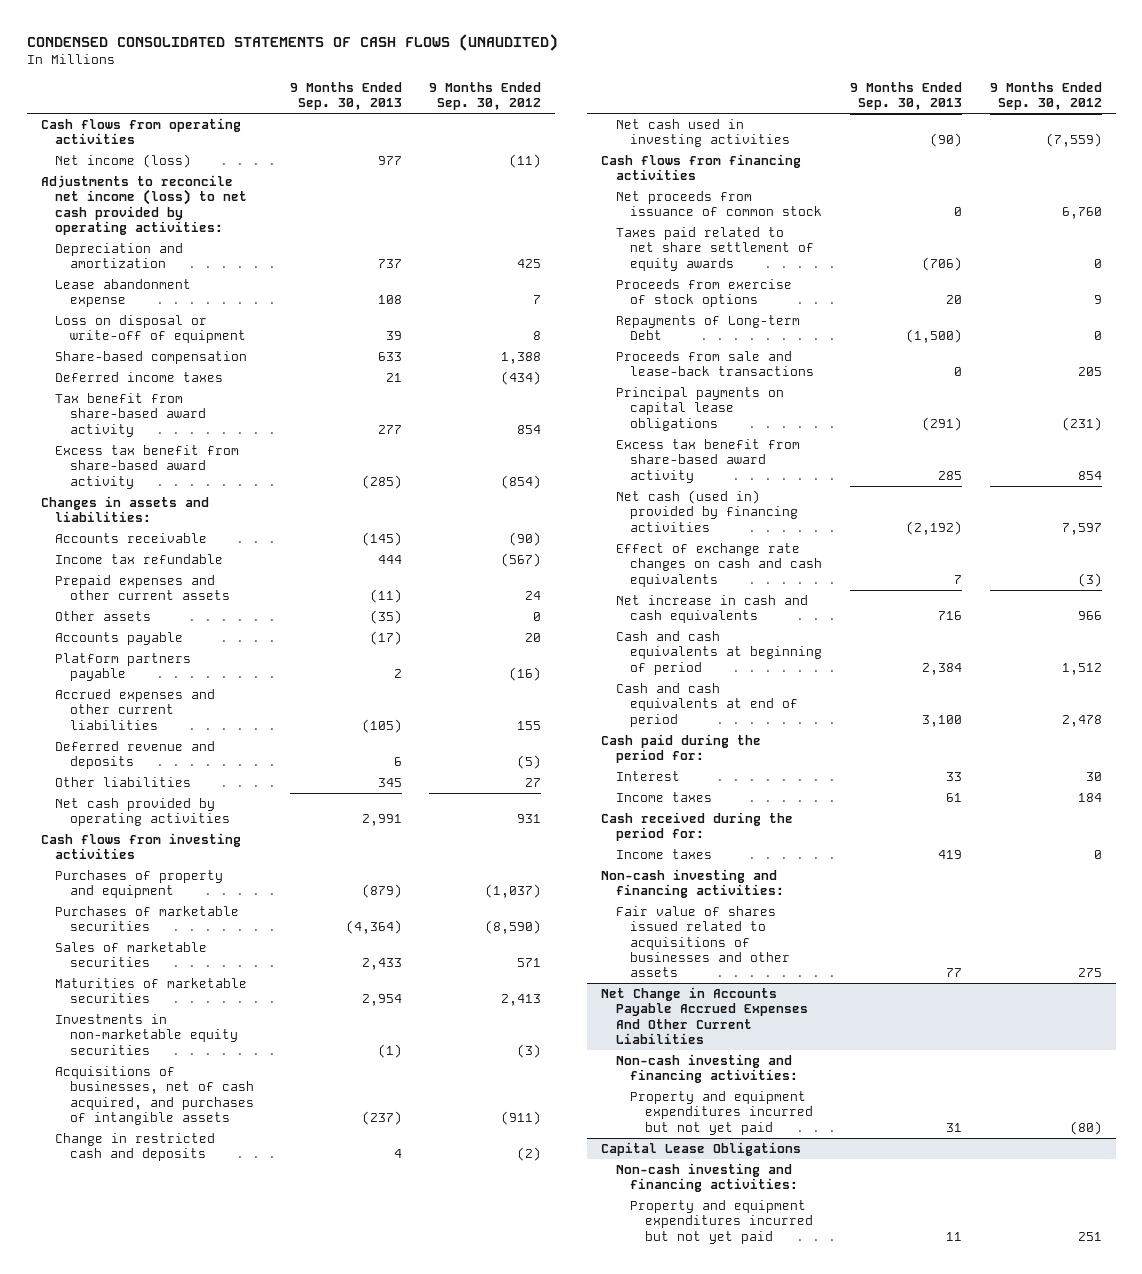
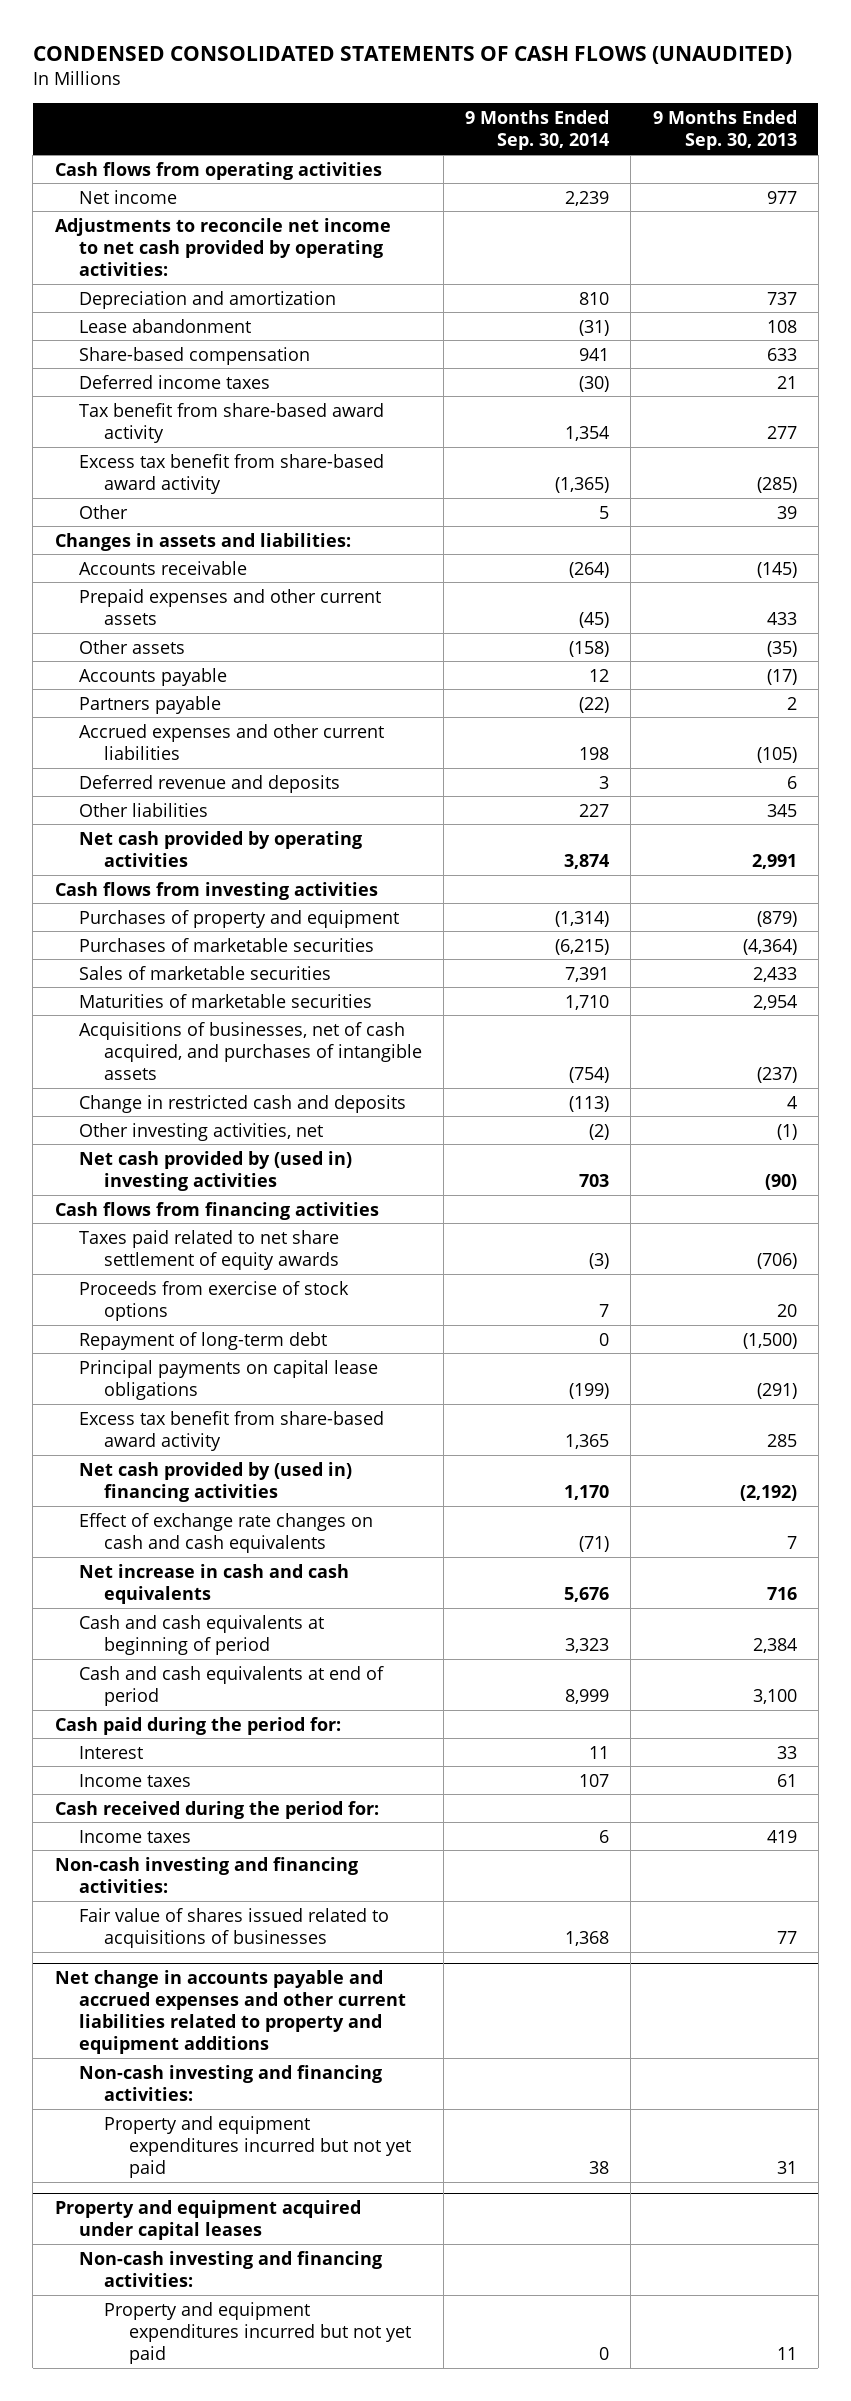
- | 9 Months Ended Sep. 30, 2013 | 9 Months Ended Sep. 30, 2012
+ | 9 Months Ended Sep. 30, 2014 | 9 Months Ended Sep. 30, 2013
- Net income (loss) | 977 | (11)
- Adjustments to reconcile net income (loss) to net cash provided by operating activities:
+ Net income | 2,239 | 977
+ Adjustments to reconcile net income to net cash provided by operating activities:
- Lease abandonment expense | 108 | 7
- Loss on disposal or write-off of equipment | 39 | 8
+ Lease abandonment | (31) | 108
+ Other | 5 | 39
- Income tax refundable | 444 | (567)
- Prepaid expenses and other current assets | (11) | 24
+ Prepaid expenses and other current assets | (45) | 433
- Platform partners payable | 2 | (16)
+ Partners payable | (22) | 2
- Investments in non-marketable equity securities | (1) | (3)
- Net cash used in investing activities | (90) | (7,559)
+ Other investing activities, net | (2) | (1)
+ Net cash provided by (used in) investing activities | 703 | (90)
- Net proceeds from issuance of common stock | 0 | 6,760
- Repayments of Long-term Debt | (1,500) | 0
- Proceeds from sale and lease-back transactions | 0 | 205
+ Repayment of long-term debt | 0 | (1,500)
- Net cash (used in) provided by financing activities | (2,192) | 7,597
+ Net cash provided by (used in) financing activities | 1,170 | (2,192)
- Fair value of shares issued related to acquisitions of businesses and other assets | 77 | 275
- Net Change in Accounts Payable Accrued Expenses And Other Current Liabilities
+ Fair value of shares issued related to acquisitions of businesses | 1,368 | 77
+ Net change in accounts payable and accrued expenses and other current liabilities related to property and equipment additions
- Capital Lease Obligations
+ Property and equipment acquired under capital leases

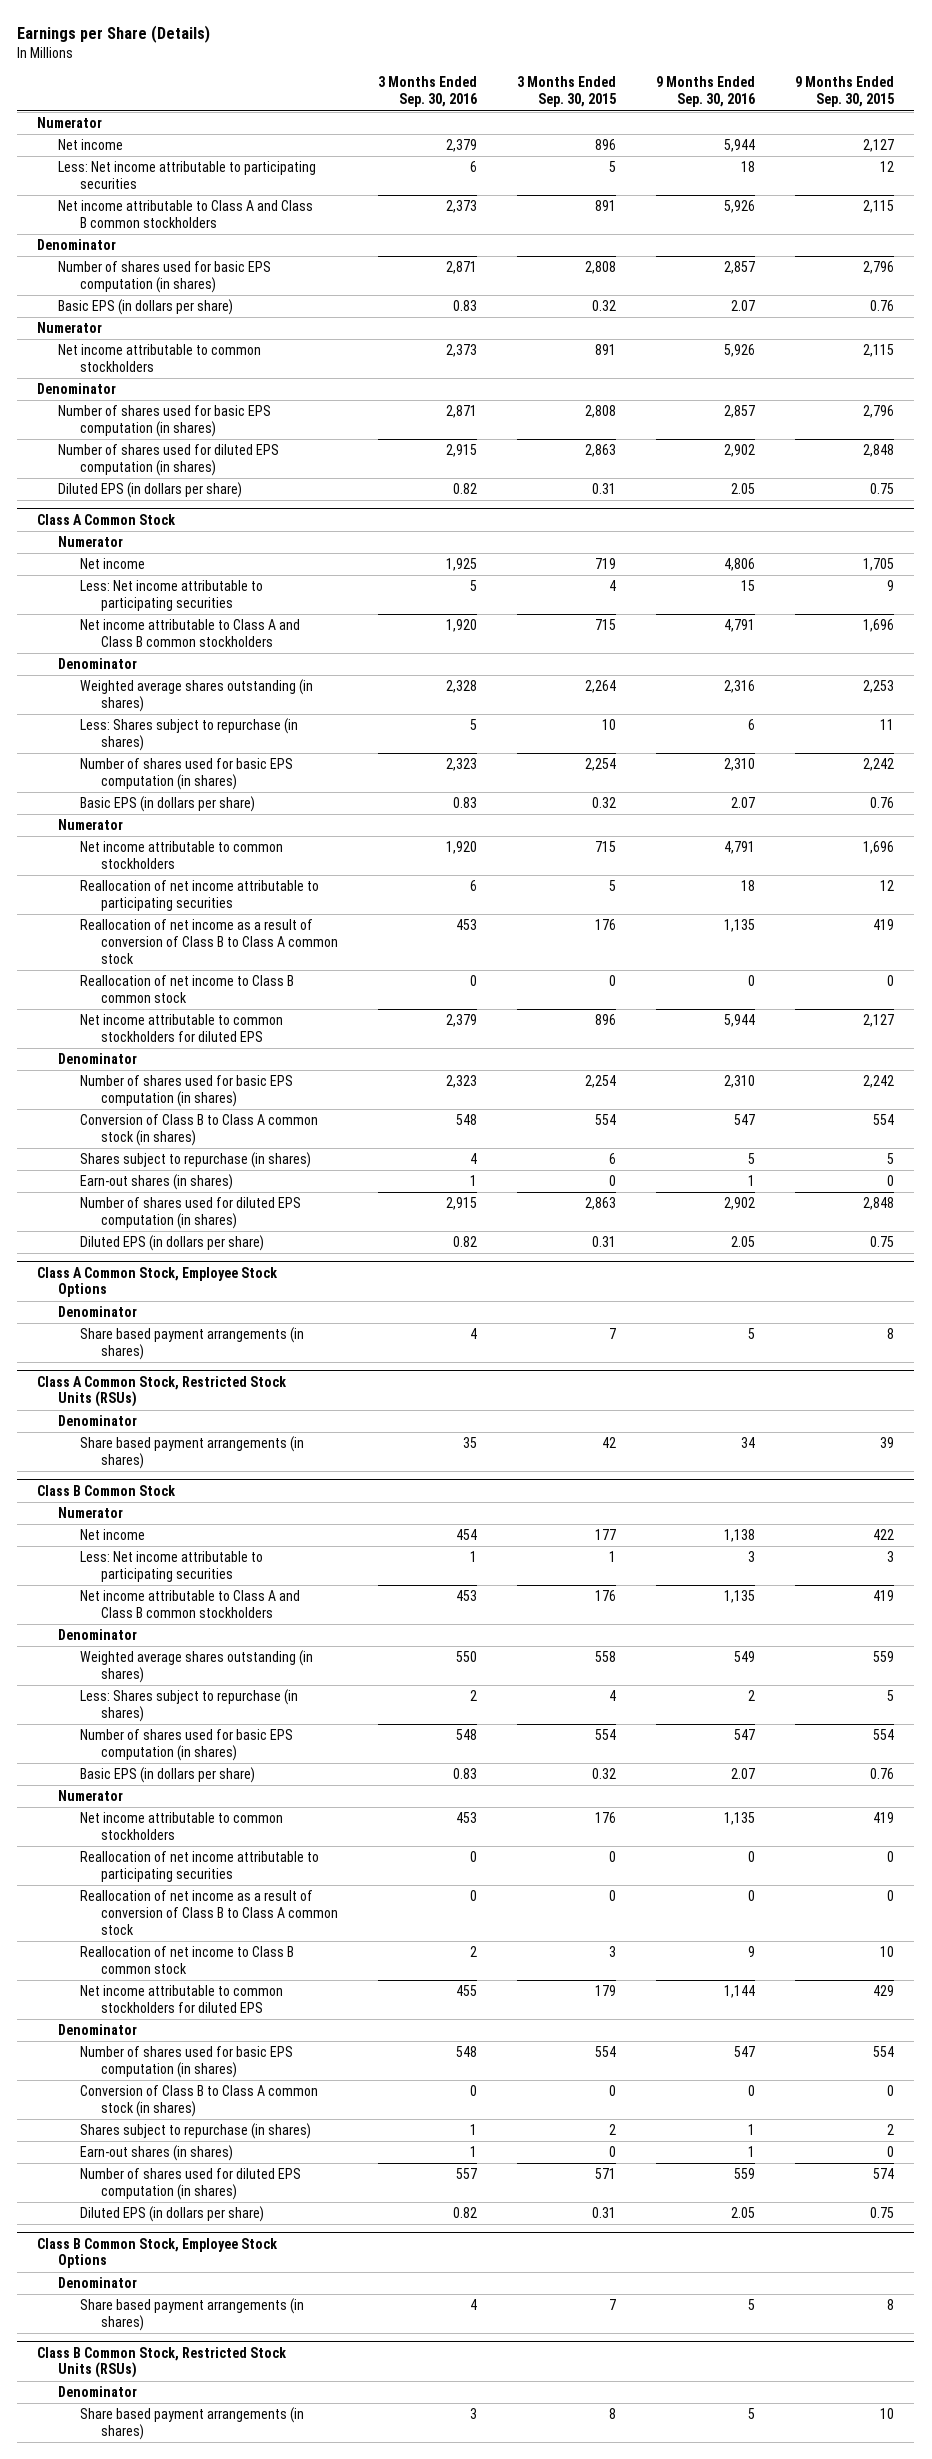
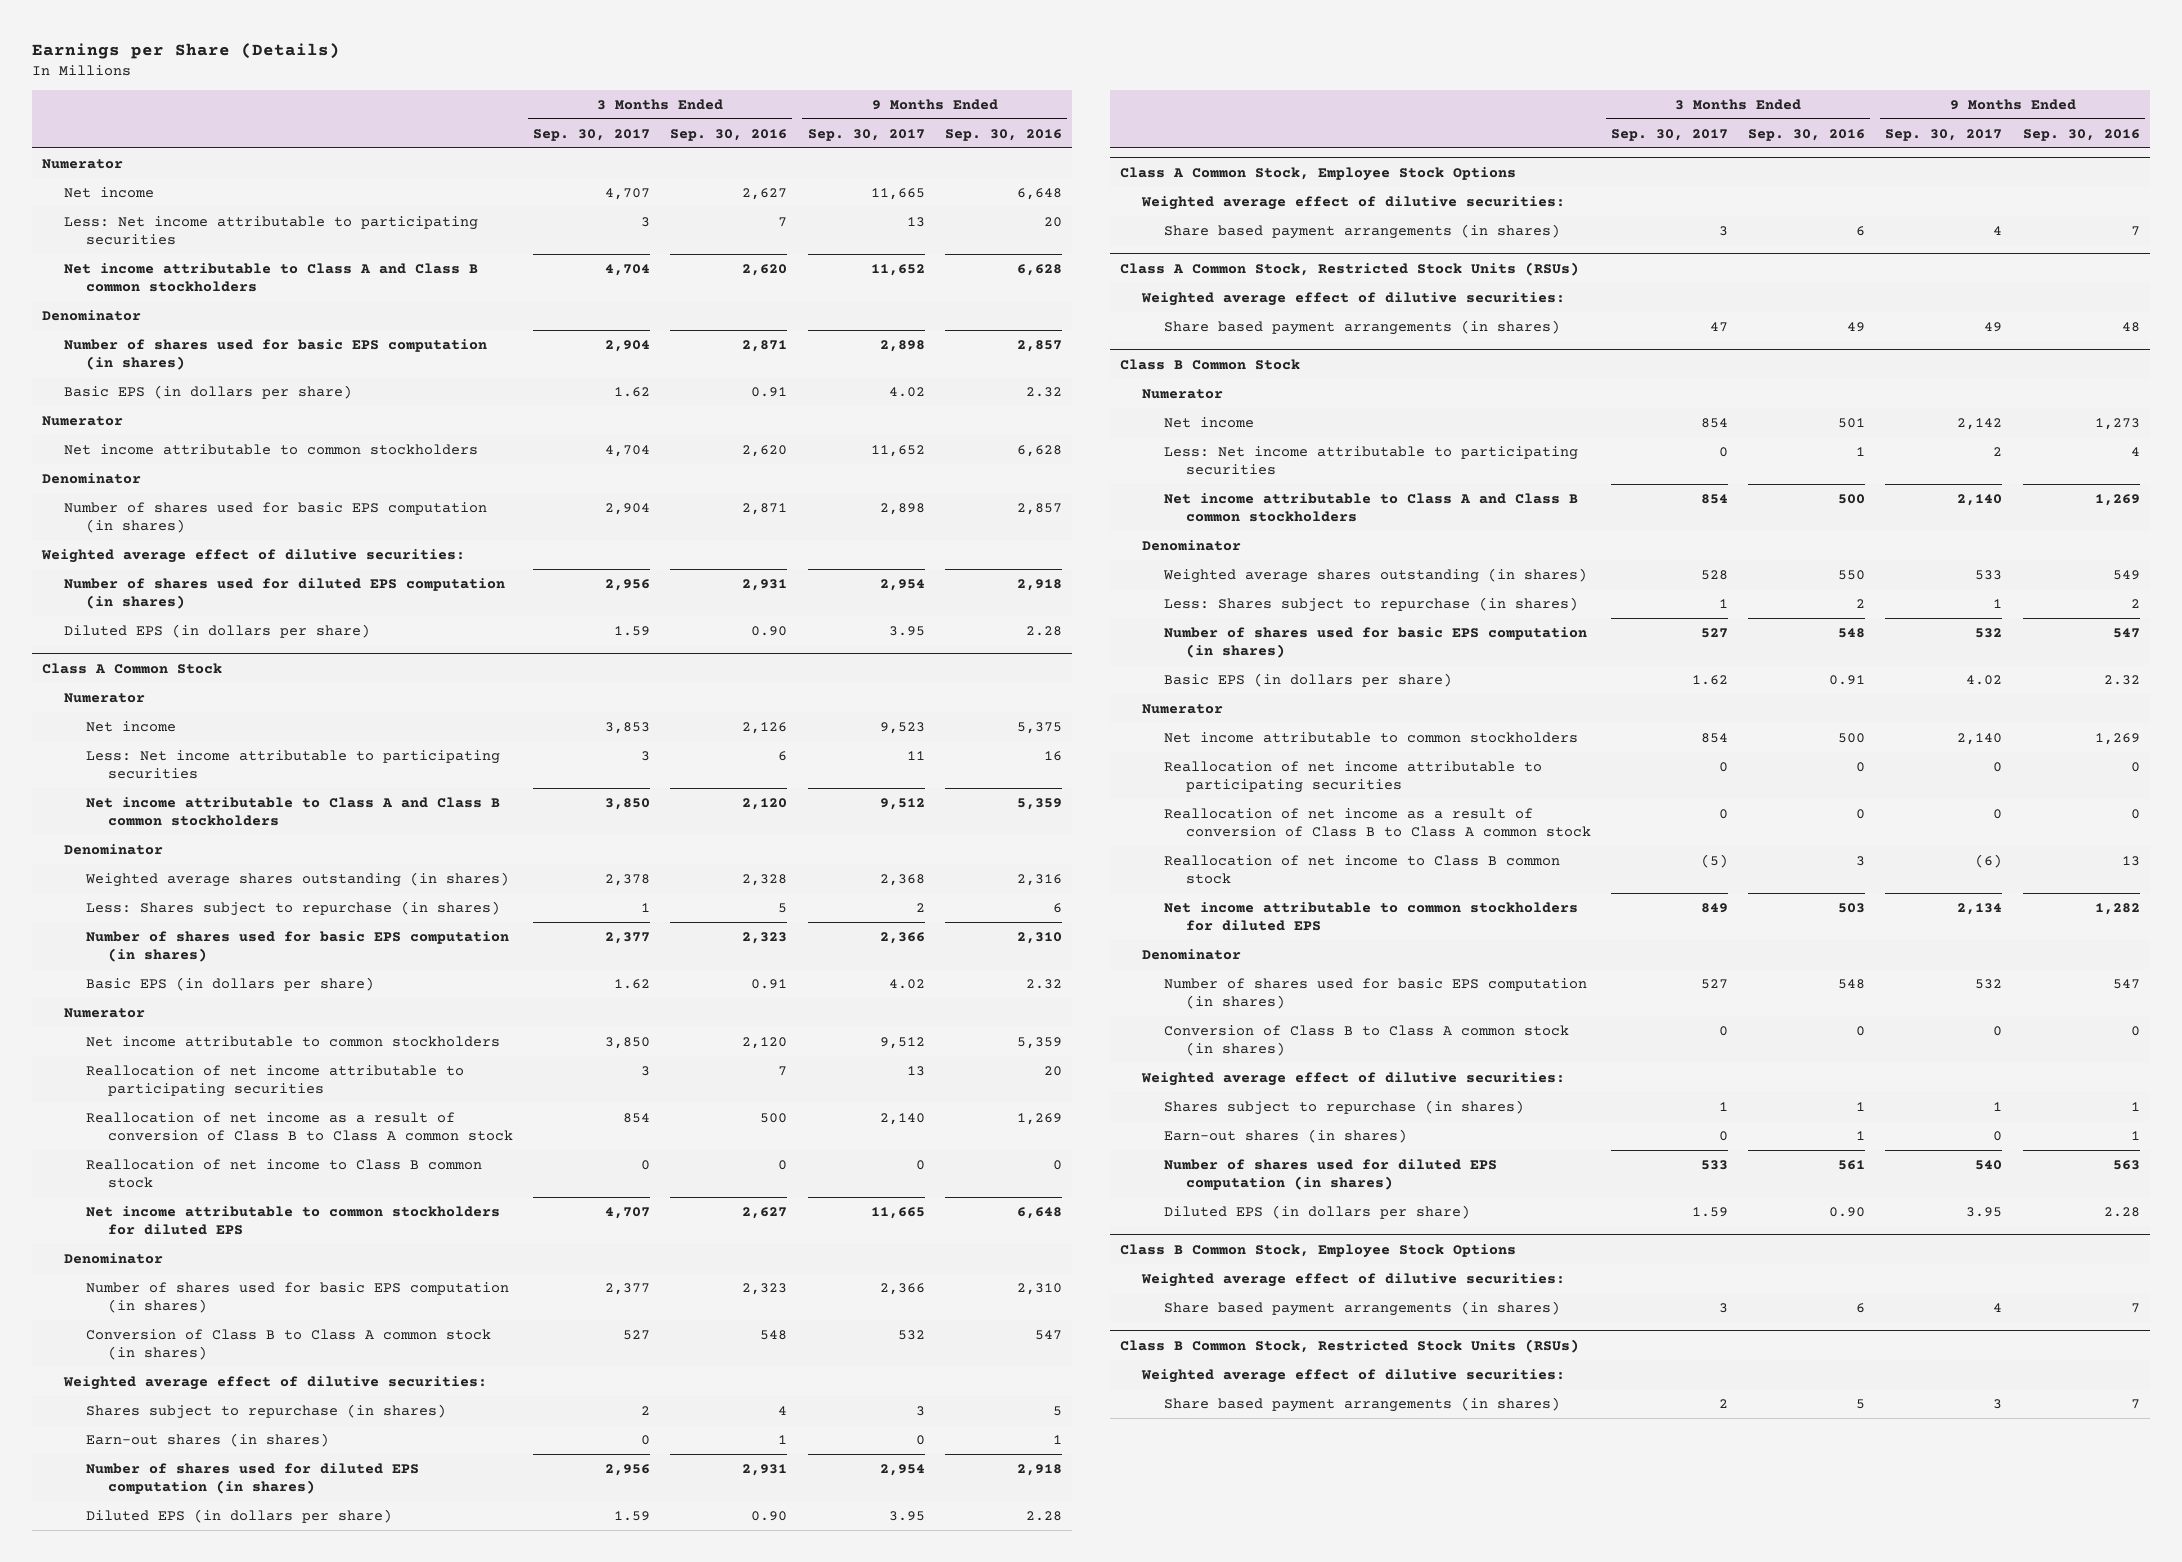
- | 3 Months Ended Sep. 30, 2016 | 3 Months Ended Sep. 30, 2015 | 9 Months Ended Sep. 30, 2016 | 9 Months Ended Sep. 30, 2015
+ | 3 Months Ended Sep. 30, 2017 | 3 Months Ended Sep. 30, 2016 | 9 Months Ended Sep. 30, 2017 | 9 Months Ended Sep. 30, 2016
- Net income | 2,379 | 896 | 5,944 | 2,127
- Less: Net income attributable to participating securities | 6 | 5 | 18 | 12
- Net income attributable to Class A and Class B common stockholders | 2,373 | 891 | 5,926 | 2,115
+ Net income | 4,707 | 2,627 | 11,665 | 6,648
+ Less: Net income attributable to participating securities | 3 | 7 | 13 | 20
+ Net income attributable to Class A and Class B common stockholders | 4,704 | 2,620 | 11,652 | 6,628
- Basic EPS (in dollars per share) | 0.83 | 0.32 | 2.07 | 0.76
+ Basic EPS (in dollars per share) | 1.62 | 0.91 | 4.02 | 2.32
- Net income attributable to common stockholders | 2,373 | 891 | 5,926 | 2,115
+ Net income attributable to common stockholders | 4,704 | 2,620 | 11,652 | 6,628
- Number of shares used for diluted EPS computation (in shares) | 2,915 | 2,863 | 2,902 | 2,848
- Diluted EPS (in dollars per share) | 0.82 | 0.31 | 2.05 | 0.75
+ Weighted average effect of dilutive securities:
+ Number of shares used for diluted EPS computation (in shares) | 2,956 | 2,931 | 2,954 | 2,918
+ Diluted EPS (in dollars per share) | 1.59 | 0.90 | 3.95 | 2.28
@ Class A Common Stock
- Net income | 1,925 | 719 | 4,806 | 1,705
- Less: Net income attributable to participating securities | 5 | 4 | 15 | 9
- Net income attributable to Class A and Class B common stockholders | 1,920 | 715 | 4,791 | 1,696
+ Net income | 3,853 | 2,126 | 9,523 | 5,375
+ Less: Net income attributable to participating securities | 3 | 6 | 11 | 16
+ Net income attributable to Class A and Class B common stockholders | 3,850 | 2,120 | 9,512 | 5,359
- Basic EPS (in dollars per share) | 0.83 | 0.32 | 2.07 | 0.76
+ Basic EPS (in dollars per share) | 1.62 | 0.91 | 4.02 | 2.32
- Net income attributable to common stockholders | 1,920 | 715 | 4,791 | 1,696
- Reallocation of net income attributable to participating securities | 6 | 5 | 18 | 12
- Reallocation of net income as a result of conversion of Class B to Class A common stock | 453 | 176 | 1,135 | 419
+ Net income attributable to common stockholders | 3,850 | 2,120 | 9,512 | 5,359
+ Reallocation of net income attributable to participating securities | 3 | 7 | 13 | 20
+ Reallocation of net income as a result of conversion of Class B to Class A common stock | 854 | 500 | 2,140 | 1,269
- Net income attributable to common stockholders for diluted EPS | 2,379 | 896 | 5,944 | 2,127
+ Net income attributable to common stockholders for diluted EPS | 4,707 | 2,627 | 11,665 | 6,648
+ Weighted average effect of dilutive securities:
- Number of shares used for diluted EPS computation (in shares) | 2,915 | 2,863 | 2,902 | 2,848
- Diluted EPS (in dollars per share) | 0.82 | 0.31 | 2.05 | 0.75
+ Number of shares used for diluted EPS computation (in shares) | 2,956 | 2,931 | 2,954 | 2,918
+ Diluted EPS (in dollars per share) | 1.59 | 0.90 | 3.95 | 2.28
@ Class A Common Stock, Employee Stock Options
- Denominator
- Share based payment arrangements (in shares) | 4 | 7 | 5 | 8
+ Weighted average effect of dilutive securities:
+ Share based payment arrangements (in shares) | 3 | 6 | 4 | 7
@ Class A Common Stock, Restricted Stock Units (RSUs)
- Denominator
- Share based payment arrangements (in shares) | 35 | 42 | 34 | 39
+ Weighted average effect of dilutive securities:
+ Share based payment arrangements (in shares) | 47 | 49 | 49 | 48
@ Class B Common Stock
- Net income | 454 | 177 | 1,138 | 422
- Less: Net income attributable to participating securities | 1 | 1 | 3 | 3
- Net income attributable to Class A and Class B common stockholders | 453 | 176 | 1,135 | 419
+ Net income | 854 | 501 | 2,142 | 1,273
+ Less: Net income attributable to participating securities | 0 | 1 | 2 | 4
+ Net income attributable to Class A and Class B common stockholders | 854 | 500 | 2,140 | 1,269
- Basic EPS (in dollars per share) | 0.83 | 0.32 | 2.07 | 0.76
+ Basic EPS (in dollars per share) | 1.62 | 0.91 | 4.02 | 2.32
- Net income attributable to common stockholders | 453 | 176 | 1,135 | 419
+ Net income attributable to common stockholders | 854 | 500 | 2,140 | 1,269
- Reallocation of net income to Class B common stock | 2 | 3 | 9 | 10
- Net income attributable to common stockholders for diluted EPS | 455 | 179 | 1,144 | 429
+ Reallocation of net income to Class B common stock | (5) | 3 | (6) | 13
+ Net income attributable to common stockholders for diluted EPS | 849 | 503 | 2,134 | 1,282
+ Weighted average effect of dilutive securities:
- Number of shares used for diluted EPS computation (in shares) | 557 | 571 | 559 | 574
- Diluted EPS (in dollars per share) | 0.82 | 0.31 | 2.05 | 0.75
+ Number of shares used for diluted EPS computation (in shares) | 533 | 561 | 540 | 563
+ Diluted EPS (in dollars per share) | 1.59 | 0.90 | 3.95 | 2.28
@ Class B Common Stock, Employee Stock Options
- Denominator
- Share based payment arrangements (in shares) | 4 | 7 | 5 | 8
+ Weighted average effect of dilutive securities:
+ Share based payment arrangements (in shares) | 3 | 6 | 4 | 7
@ Class B Common Stock, Restricted Stock Units (RSUs)
- Denominator
- Share based payment arrangements (in shares) | 3 | 8 | 5 | 10
+ Weighted average effect of dilutive securities:
+ Share based payment arrangements (in shares) | 2 | 5 | 3 | 7

